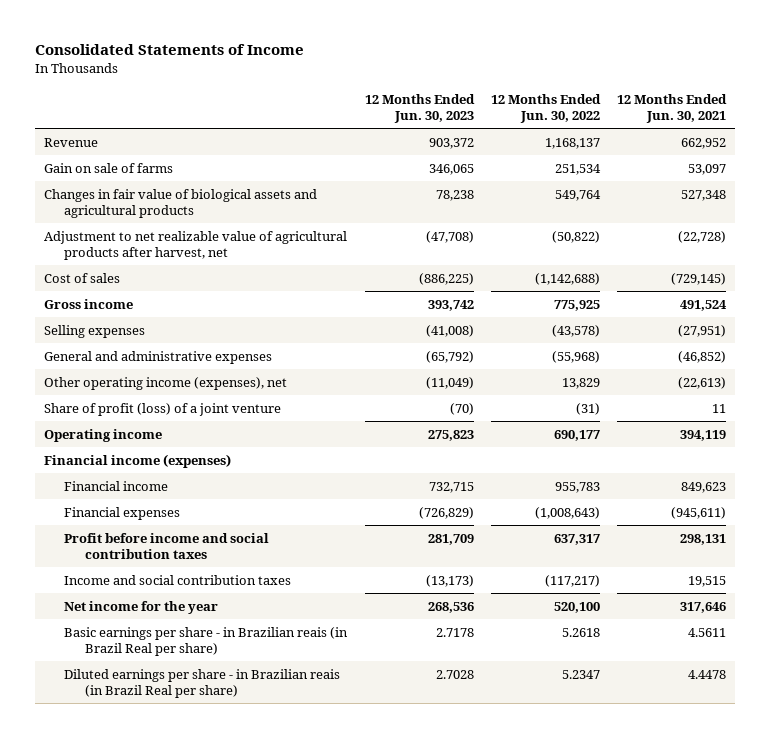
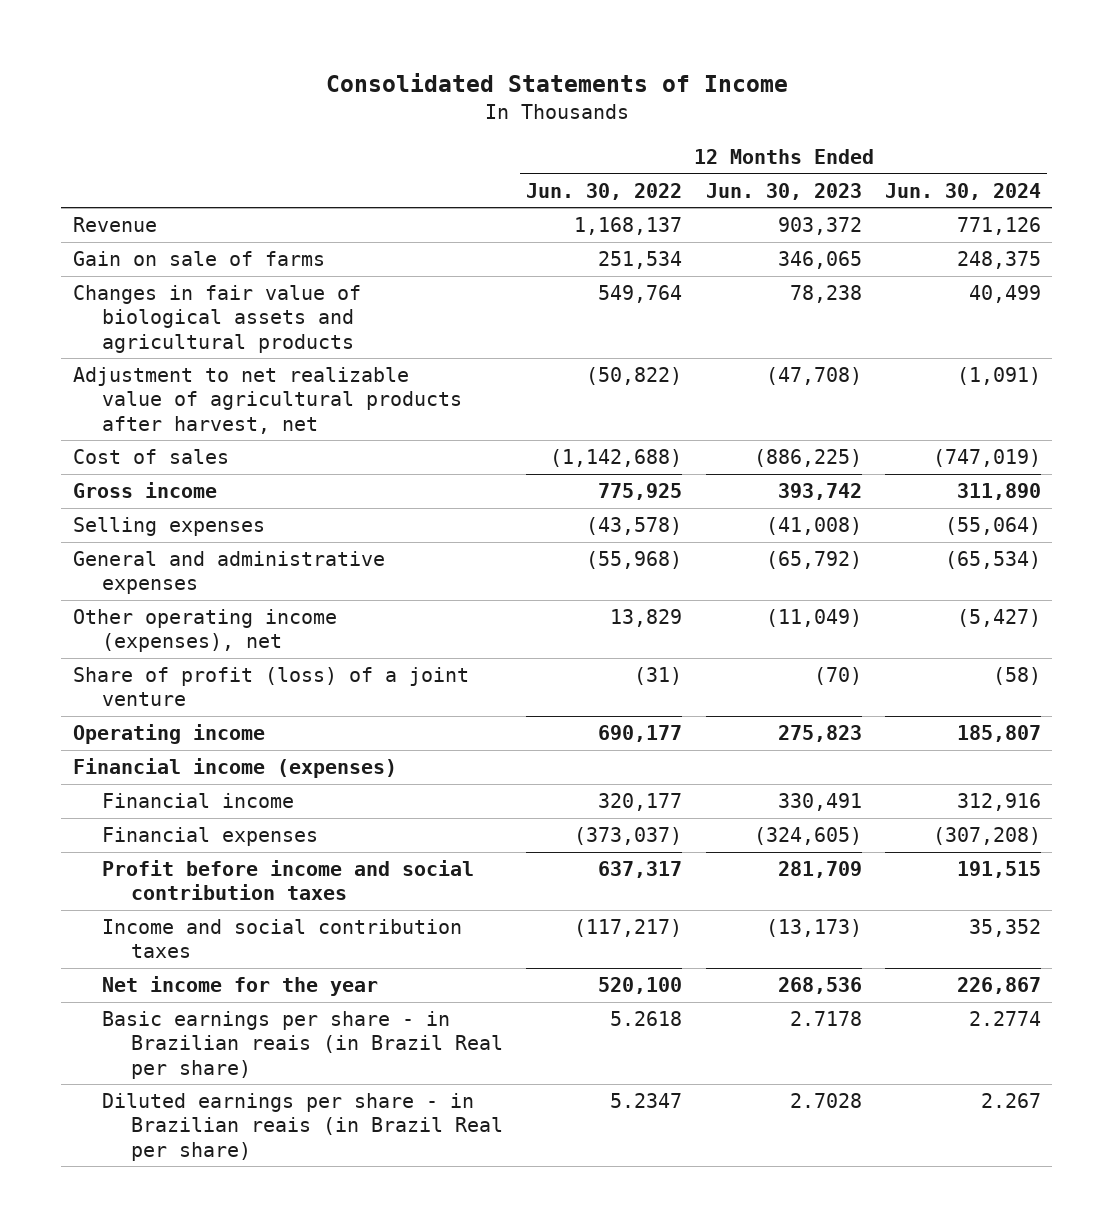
- | 12 Months Ended Jun. 30, 2023 | 12 Months Ended Jun. 30, 2022 | 12 Months Ended Jun. 30, 2021
+ | 12 Months Ended Jun. 30, 2022 | 12 Months Ended Jun. 30, 2023 | 12 Months Ended Jun. 30, 2024
- Financial income | 732,715 | 955,783 | 849,623
- Financial expenses | (726,829) | (1,008,643) | (945,611)
+ Financial income | 320,177 | 330,491 | 312,916
+ Financial expenses | (373,037) | (324,605) | (307,208)

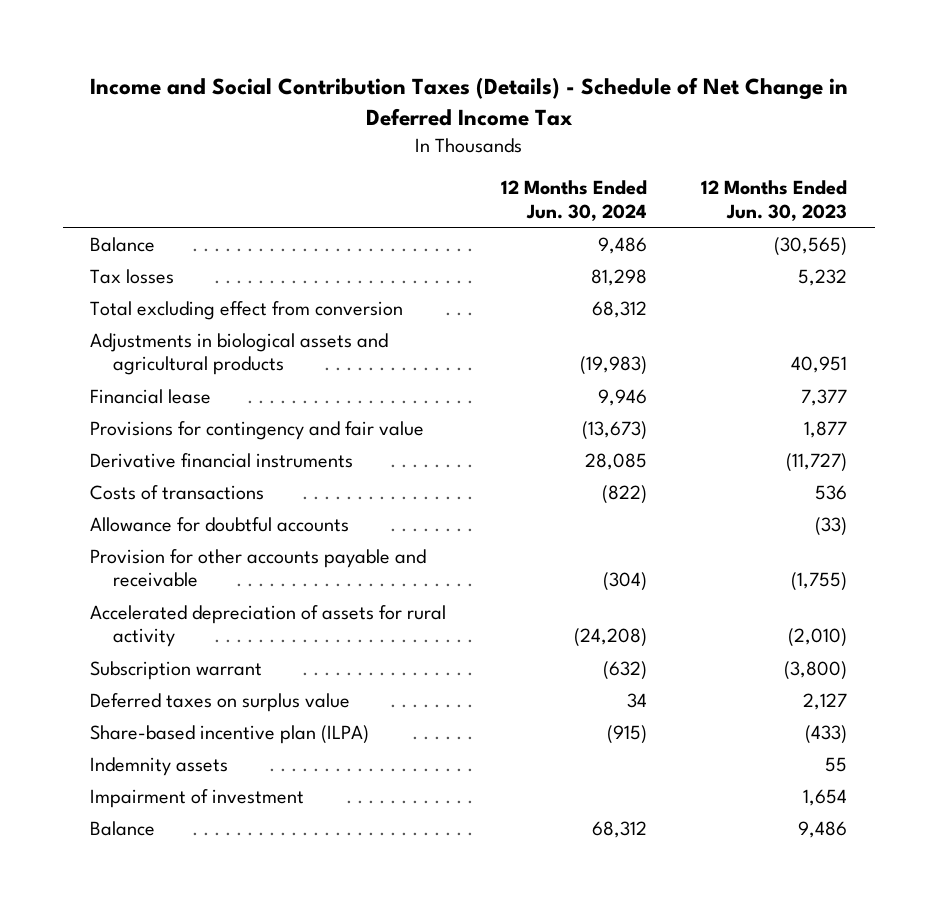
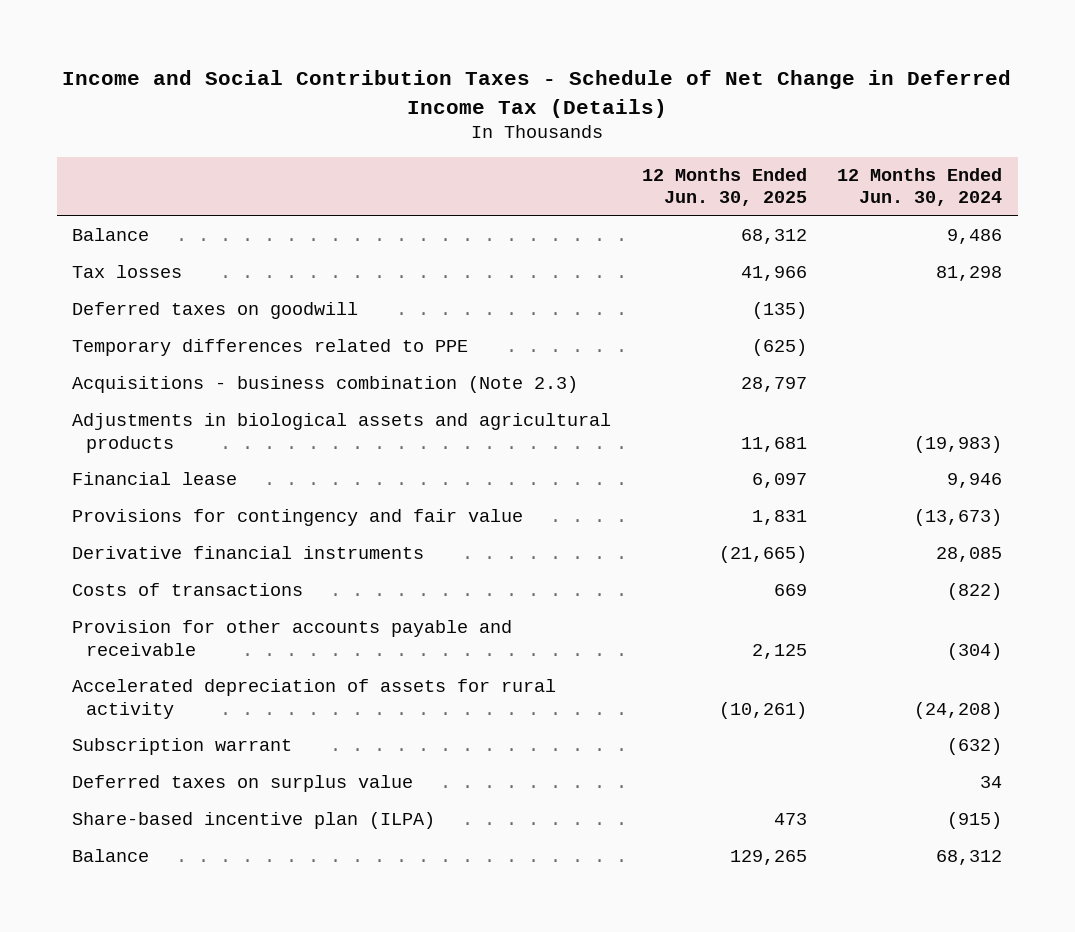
- Income and Social Contribution Taxes (Details) - Schedule of Net Change in Deferred Income Tax
+ Income and Social Contribution Taxes - Schedule of Net Change in Deferred Income Tax (Details)
- | 12 Months Ended Jun. 30, 2024 | 12 Months Ended Jun. 30, 2023
+ | 12 Months Ended Jun. 30, 2025 | 12 Months Ended Jun. 30, 2024
- Total excluding effect from conversion | 68,312 |
+ Deferred taxes on goodwill | (135) |
+ Temporary differences related to PPE | (625) |
+ Acquisitions - business combination (Note 2.3) | 28,797 |
- Allowance for doubtful accounts | | (33)
- Indemnity assets | | 55
- Impairment of investment | | 1,654

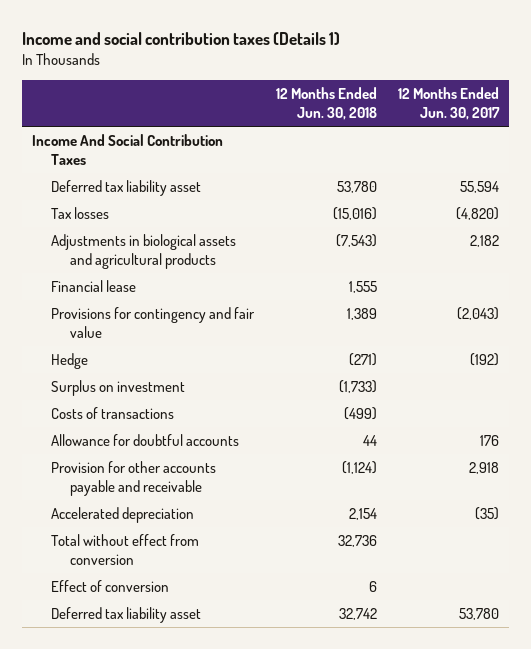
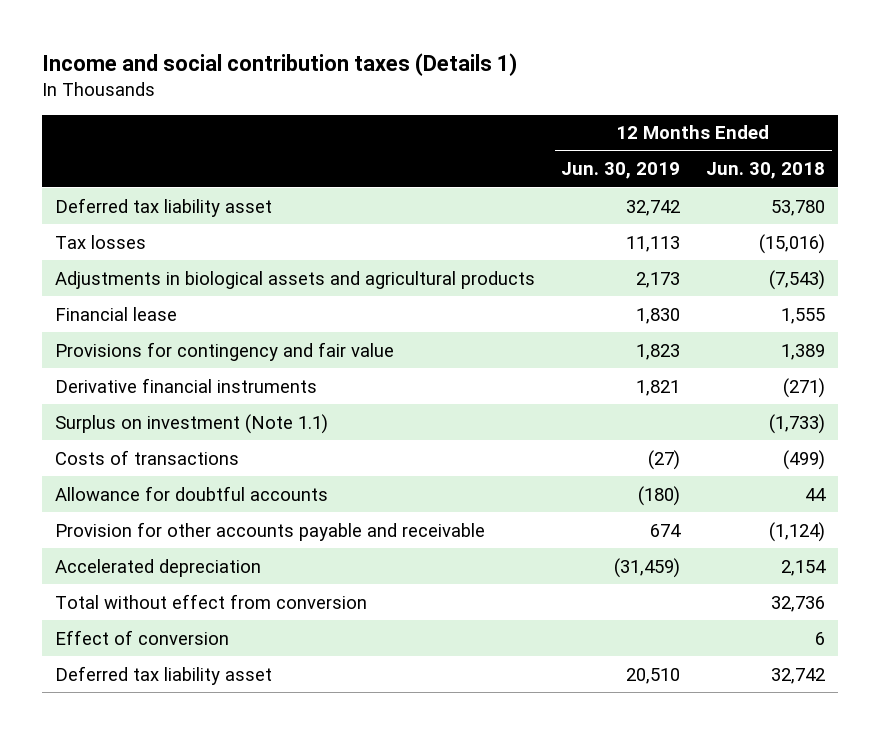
- | 12 Months Ended Jun. 30, 2018 | 12 Months Ended Jun. 30, 2017
+ | 12 Months Ended Jun. 30, 2019 | 12 Months Ended Jun. 30, 2018
- Income And Social Contribution Taxes
- Hedge | (271) | (192)
- Surplus on investment | (1,733) |
+ Derivative financial instruments | 1,821 | (271)
+ Surplus on investment (Note 1.1) | | (1,733)

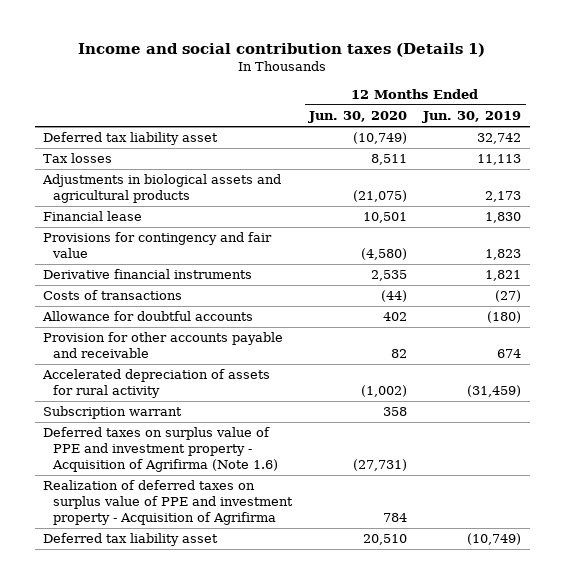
- | 12 Months Ended Jun. 30, 2019 | 12 Months Ended Jun. 30, 2018
+ | 12 Months Ended Jun. 30, 2020 | 12 Months Ended Jun. 30, 2019
- Surplus on investment (Note 1.1) | | (1,733)
- Accelerated depreciation | (31,459) | 2,154
- Total without effect from conversion | | 32,736
- Effect of conversion | | 6
- Deferred tax liability asset | 20,510 | 32,742
+ Accelerated depreciation of assets for rural activity | (1,002) | (31,459)
+ Subscription warrant | 358 |
+ Deferred taxes on surplus value of PPE and investment property - Acquisition of Agrifirma (Note 1.6) | (27,731) |
+ Realization of deferred taxes on surplus value of PPE and investment property - Acquisition of Agrifirma | 784 |
+ Deferred tax liability asset | 20,510 | (10,749)

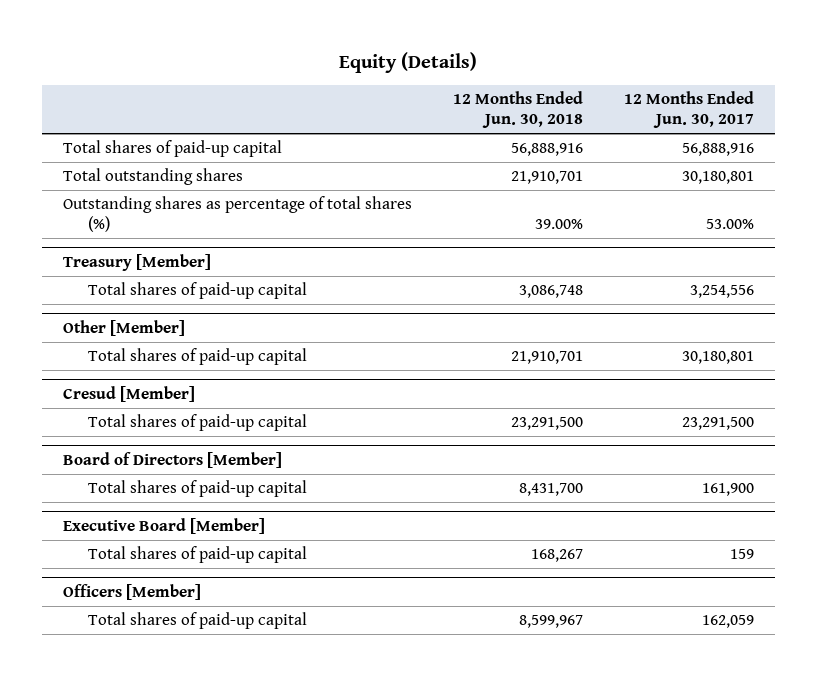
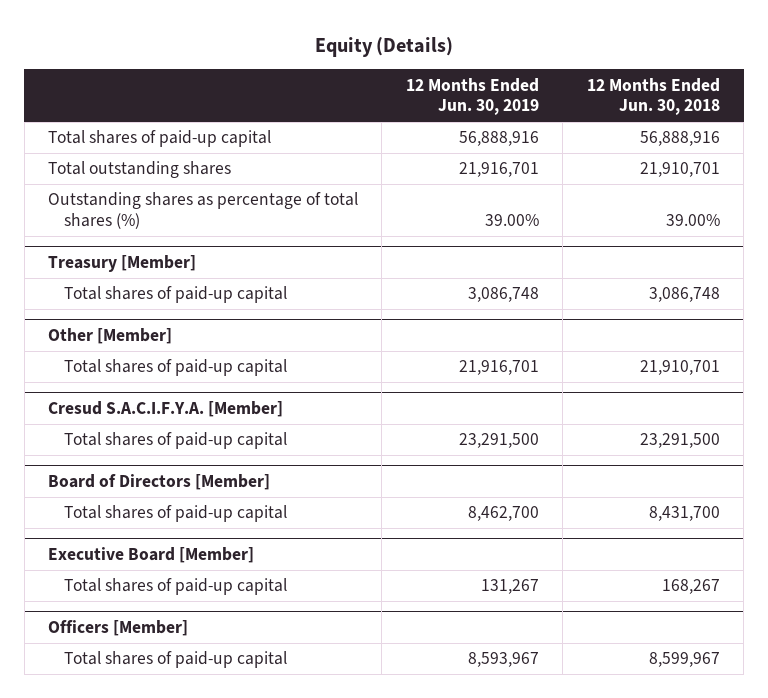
- | 12 Months Ended Jun. 30, 2018 | 12 Months Ended Jun. 30, 2017
+ | 12 Months Ended Jun. 30, 2019 | 12 Months Ended Jun. 30, 2018
- Cresud [Member]
+ Cresud S.A.C.I.F.Y.A. [Member]

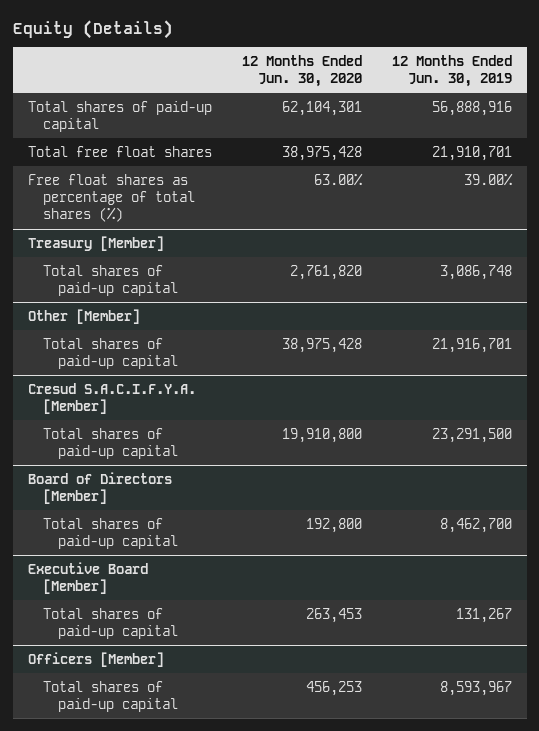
- | 12 Months Ended Jun. 30, 2019 | 12 Months Ended Jun. 30, 2018
+ | 12 Months Ended Jun. 30, 2020 | 12 Months Ended Jun. 30, 2019
- Total outstanding shares | 21,916,701 | 21,910,701
- Outstanding shares as percentage of total shares (%) | 39.00% | 39.00%
+ Total free float shares | 38,975,428 | 21,910,701
+ Free float shares as percentage of total shares (%) | 63.00% | 39.00%

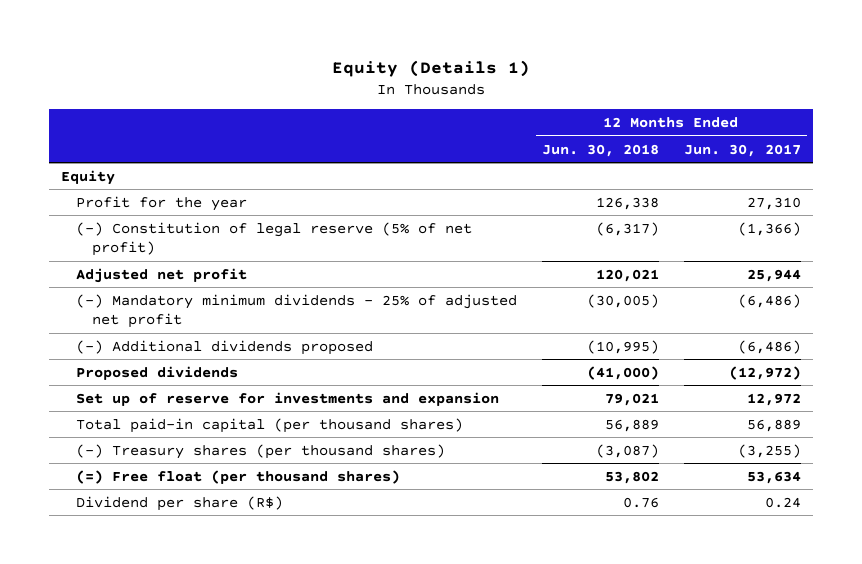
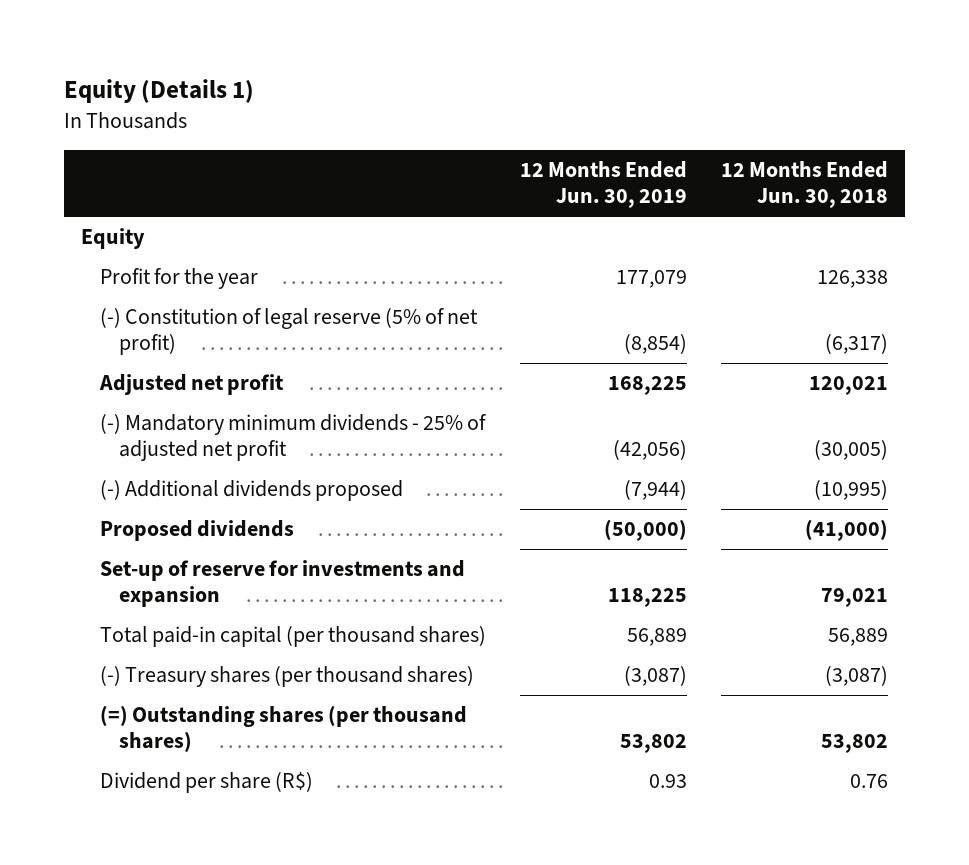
- | 12 Months Ended Jun. 30, 2018 | 12 Months Ended Jun. 30, 2017
+ | 12 Months Ended Jun. 30, 2019 | 12 Months Ended Jun. 30, 2018
- Set up of reserve for investments and expansion | 79,021 | 12,972
+ Set-up of reserve for investments and expansion | 118,225 | 79,021
- (=) Free float (per thousand shares) | 53,802 | 53,634
+ (=) Outstanding shares (per thousand shares) | 53,802 | 53,802

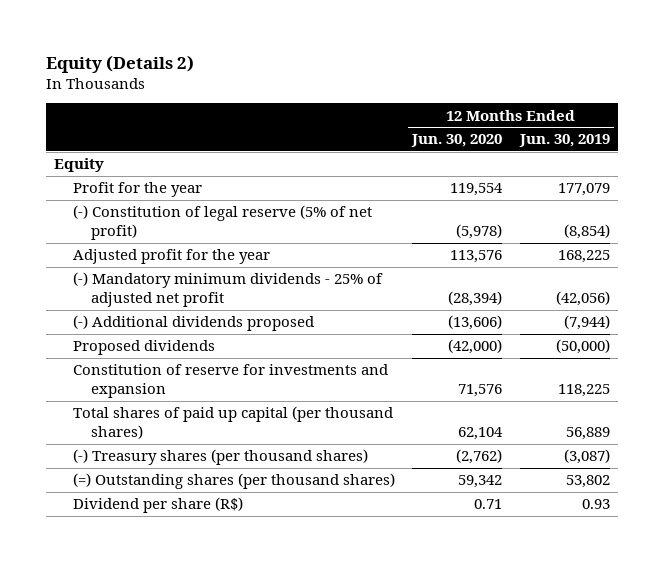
- Equity (Details 1)
+ Equity (Details 2)
- | 12 Months Ended Jun. 30, 2019 | 12 Months Ended Jun. 30, 2018
+ | 12 Months Ended Jun. 30, 2020 | 12 Months Ended Jun. 30, 2019
- Adjusted net profit | 168,225 | 120,021
+ Adjusted profit for the year | 113,576 | 168,225
- Set-up of reserve for investments and expansion | 118,225 | 79,021
- Total paid-in capital (per thousand shares) | 56,889 | 56,889
+ Constitution of reserve for investments and expansion | 71,576 | 118,225
+ Total shares of paid up capital (per thousand shares) | 62,104 | 56,889

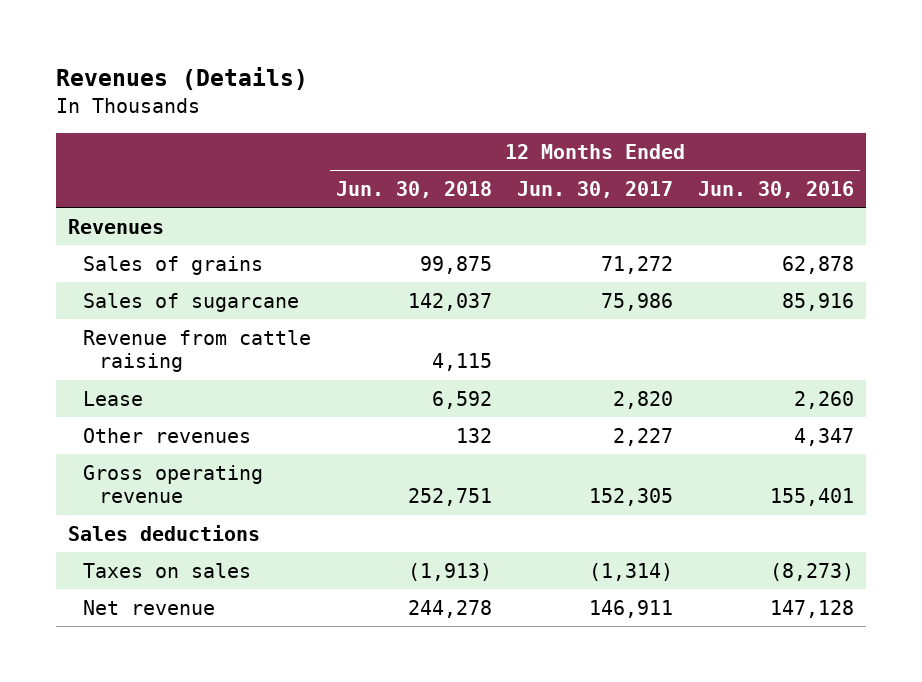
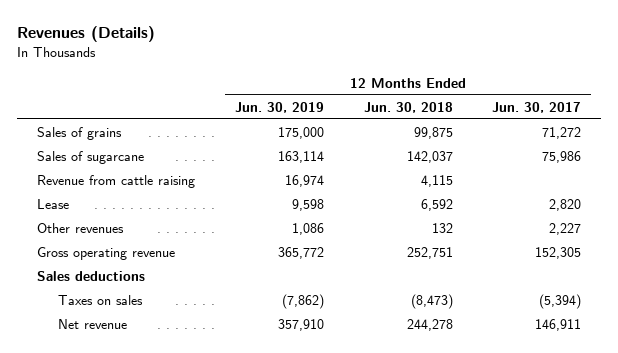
- | 12 Months Ended Jun. 30, 2018 | 12 Months Ended Jun. 30, 2017 | 12 Months Ended Jun. 30, 2016
+ | 12 Months Ended Jun. 30, 2019 | 12 Months Ended Jun. 30, 2018 | 12 Months Ended Jun. 30, 2017
- Revenues
- Taxes on sales | (1,913) | (1,314) | (8,273)
+ Taxes on sales | (7,862) | (8,473) | (5,394)

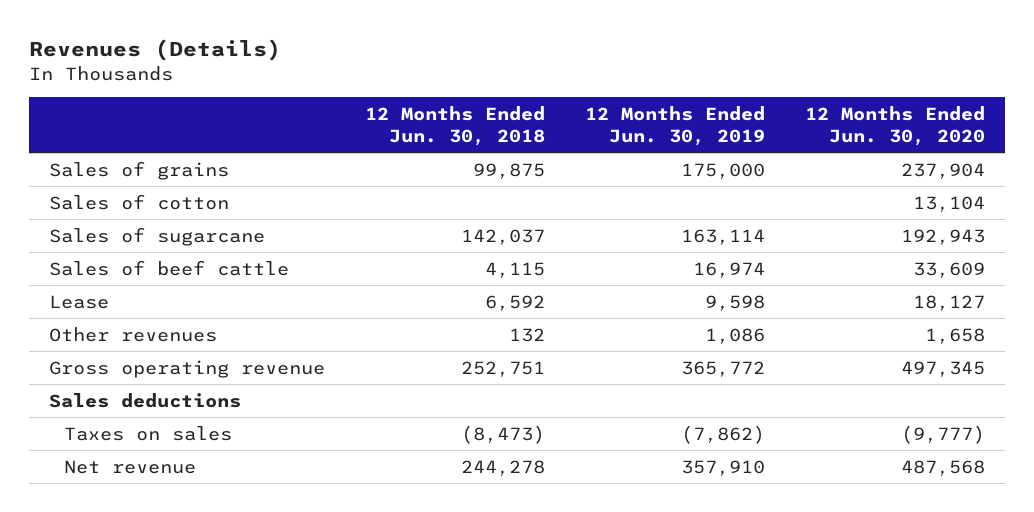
- | 12 Months Ended Jun. 30, 2019 | 12 Months Ended Jun. 30, 2018 | 12 Months Ended Jun. 30, 2017
+ | 12 Months Ended Jun. 30, 2018 | 12 Months Ended Jun. 30, 2019 | 12 Months Ended Jun. 30, 2020
+ Sales of cotton | | | 13,104
- Revenue from cattle raising | 16,974 | 4,115 |
+ Sales of beef cattle | 4,115 | 16,974 | 33,609

